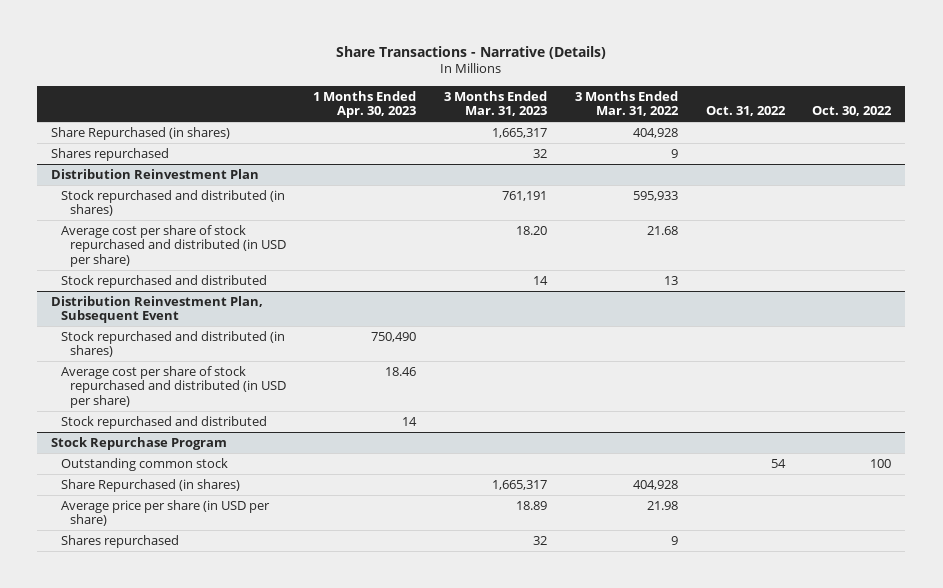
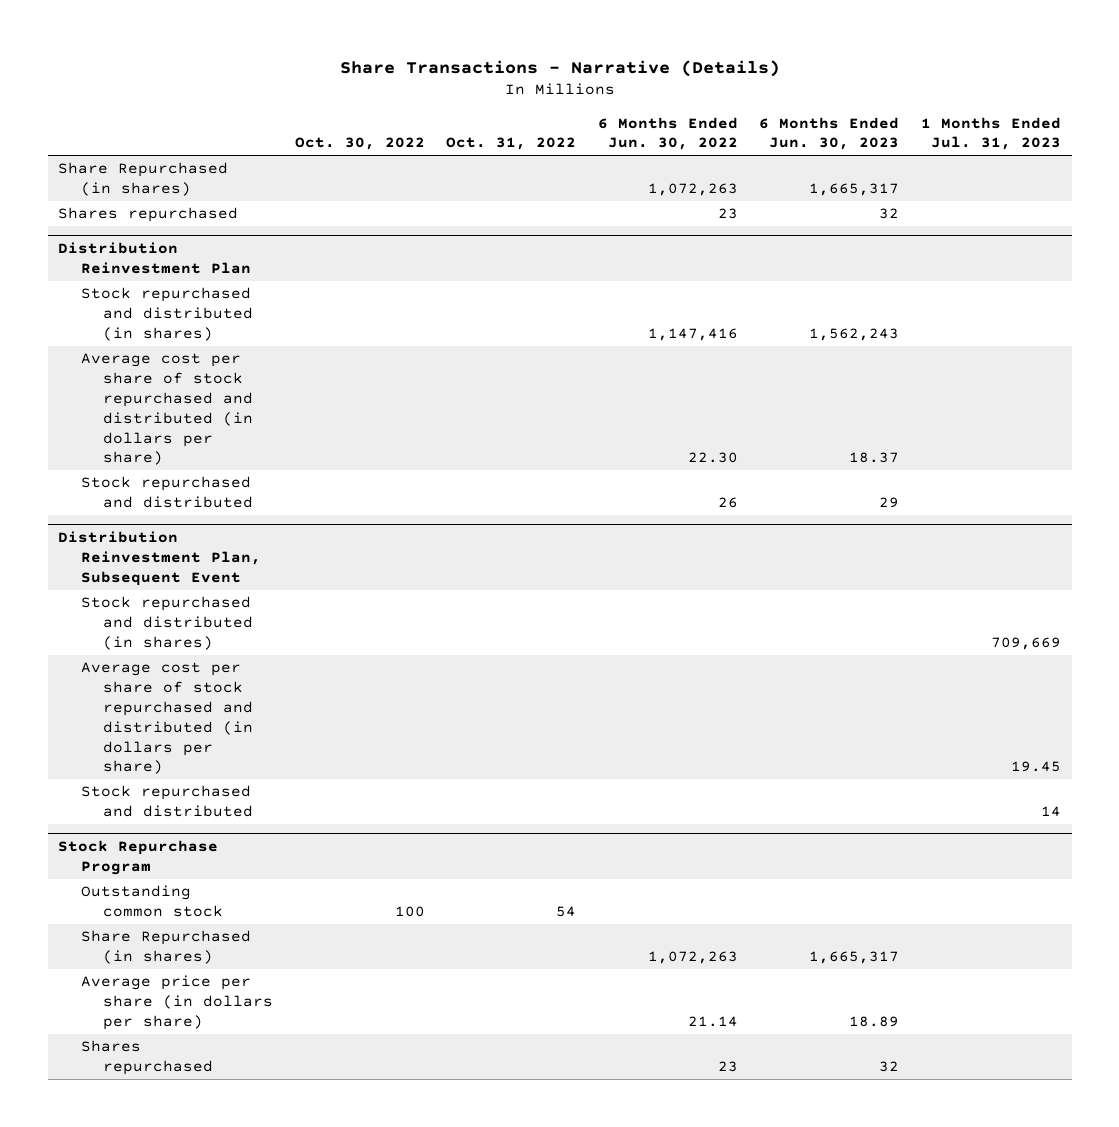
- | 1 Months Ended Apr. 30, 2023 | 3 Months Ended Mar. 31, 2023 | 3 Months Ended Mar. 31, 2022 | Oct. 31, 2022 | Oct. 30, 2022
+ | Oct. 30, 2022 | Oct. 31, 2022 | 6 Months Ended Jun. 30, 2022 | 6 Months Ended Jun. 30, 2023 | 1 Months Ended Jul. 31, 2023
@ Distribution Reinvestment Plan
- Average cost per share of stock repurchased and distributed (in USD per share) | | 18.20 | 21.68 | |
+ Average cost per share of stock repurchased and distributed (in dollars per share) | | | 22.30 | 18.37 |
@ Distribution Reinvestment Plan, Subsequent Event
- Average cost per share of stock repurchased and distributed (in USD per share) | 18.46 | | | |
+ Average cost per share of stock repurchased and distributed (in dollars per share) | | | | | 19.45
@ Stock Repurchase Program
- Average price per share (in USD per share) | | 18.89 | 21.98 | |
+ Average price per share (in dollars per share) | | | 21.14 | 18.89 |

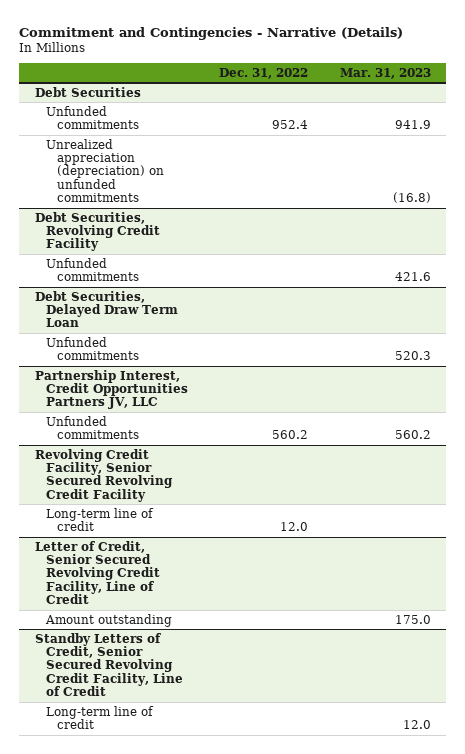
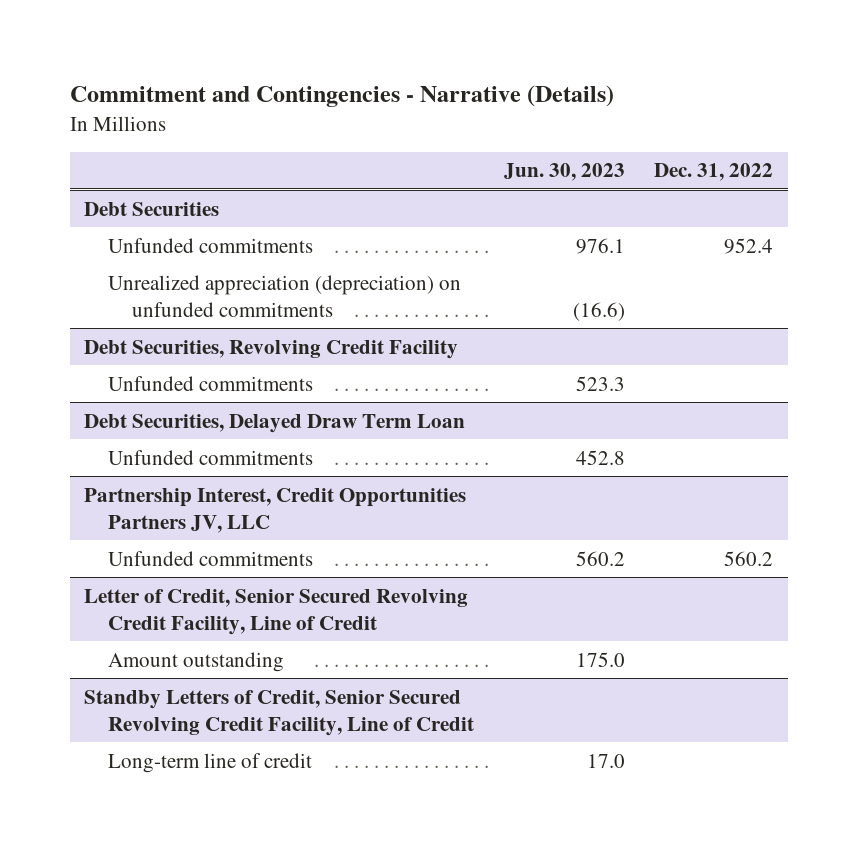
- | Dec. 31, 2022 | Mar. 31, 2023
+ | Jun. 30, 2023 | Dec. 31, 2022
- Revolving Credit Facility, Senior Secured Revolving Credit Facility
- Long-term line of credit | 12.0 |

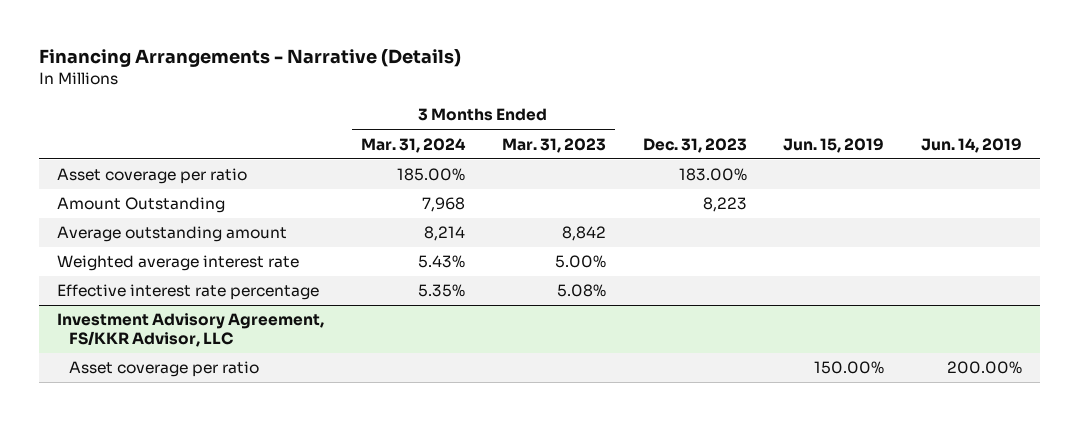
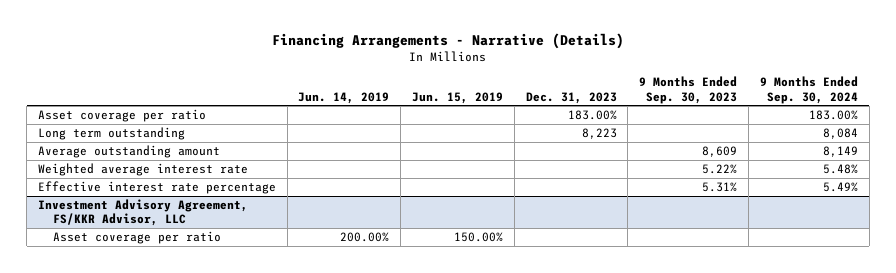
- | 3 Months Ended Mar. 31, 2024 | 3 Months Ended Mar. 31, 2023 | Dec. 31, 2023 | Jun. 15, 2019 | Jun. 14, 2019
+ | Jun. 14, 2019 | Jun. 15, 2019 | Dec. 31, 2023 | 9 Months Ended Sep. 30, 2023 | 9 Months Ended Sep. 30, 2024
- Amount Outstanding | 7,968 | | 8,223 | |
+ Long term outstanding | | | 8,223 | | 8,084

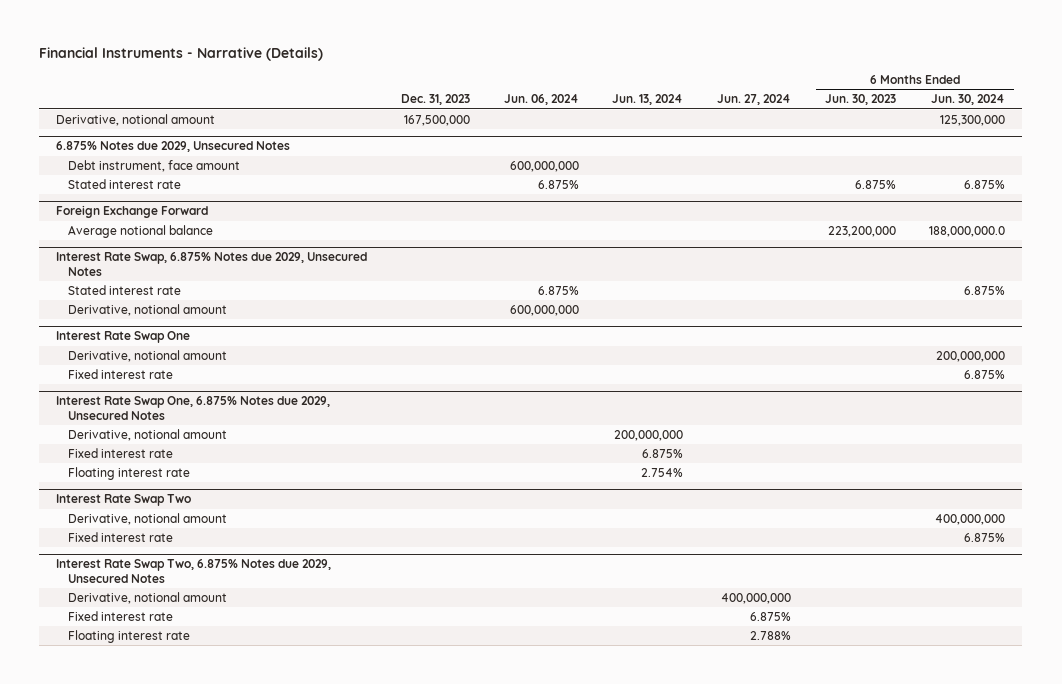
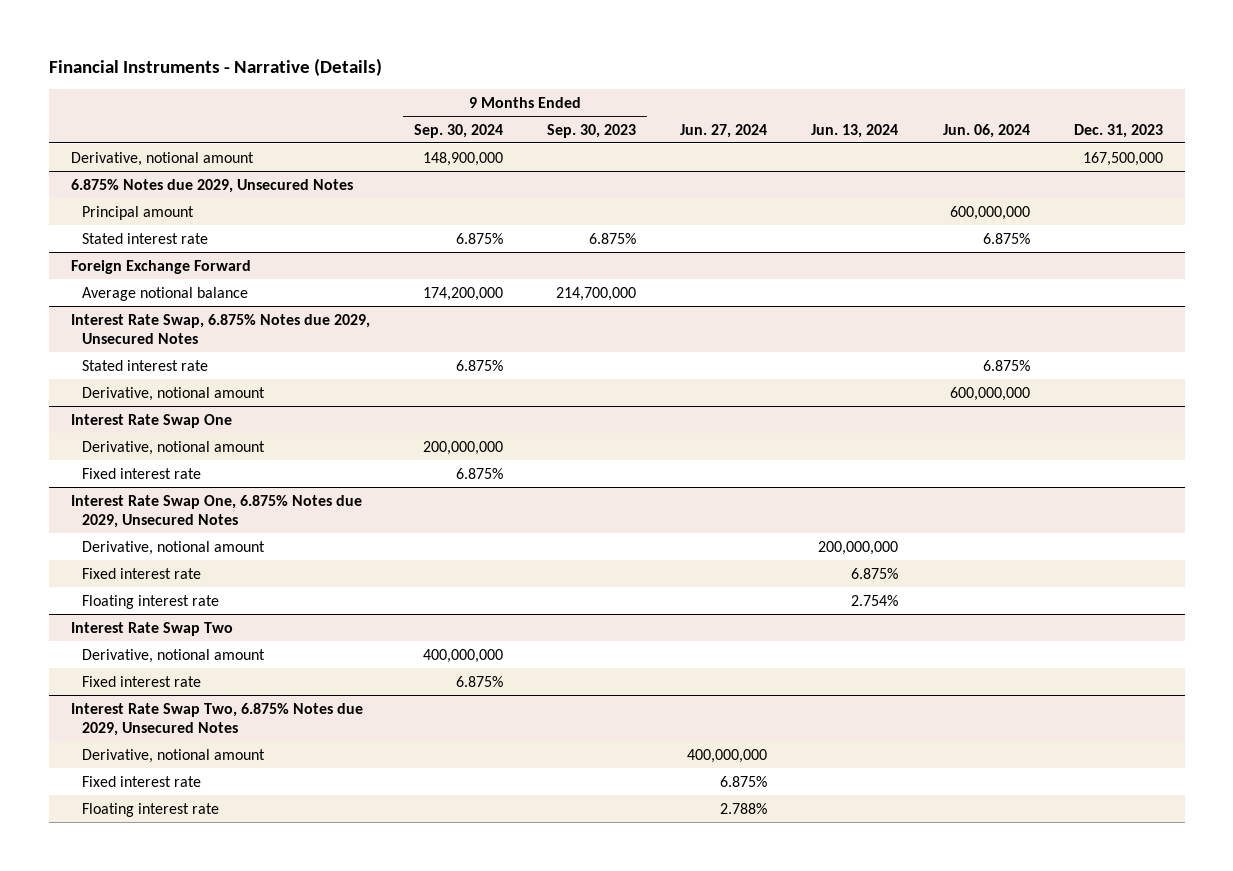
- | Dec. 31, 2023 | Jun. 06, 2024 | Jun. 13, 2024 | Jun. 27, 2024 | 6 Months Ended Jun. 30, 2023 | 6 Months Ended Jun. 30, 2024
+ | 9 Months Ended Sep. 30, 2024 | 9 Months Ended Sep. 30, 2023 | Jun. 27, 2024 | Jun. 13, 2024 | Jun. 06, 2024 | Dec. 31, 2023
@ 6.875% Notes due 2029, Unsecured Notes
- Debt instrument, face amount | | 600,000,000 | | | |
+ Principal amount | | | | | 600,000,000 |

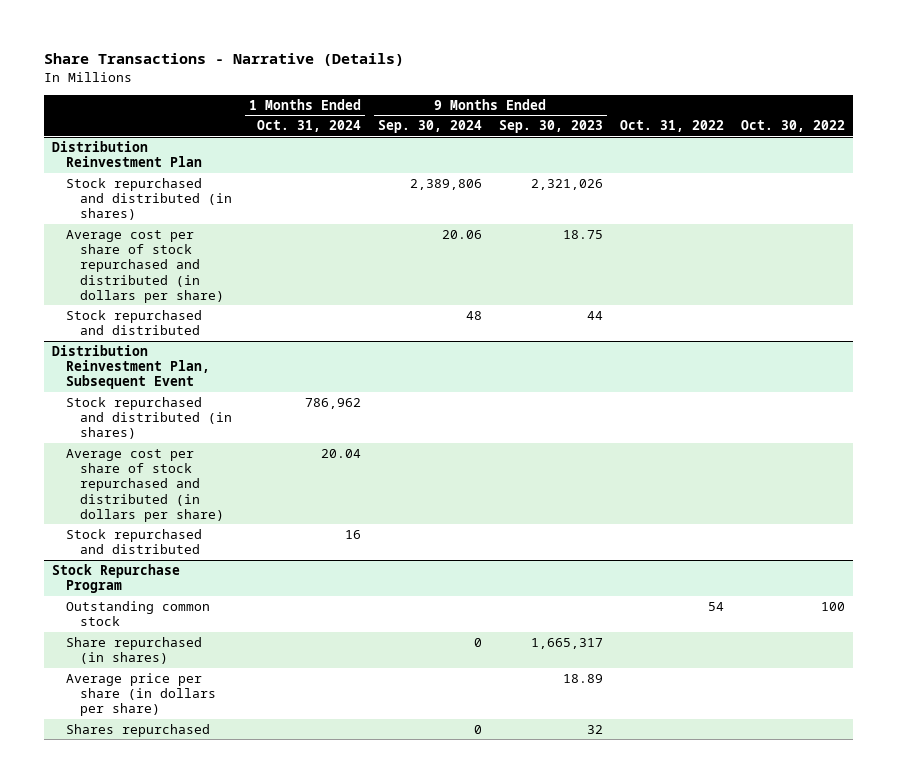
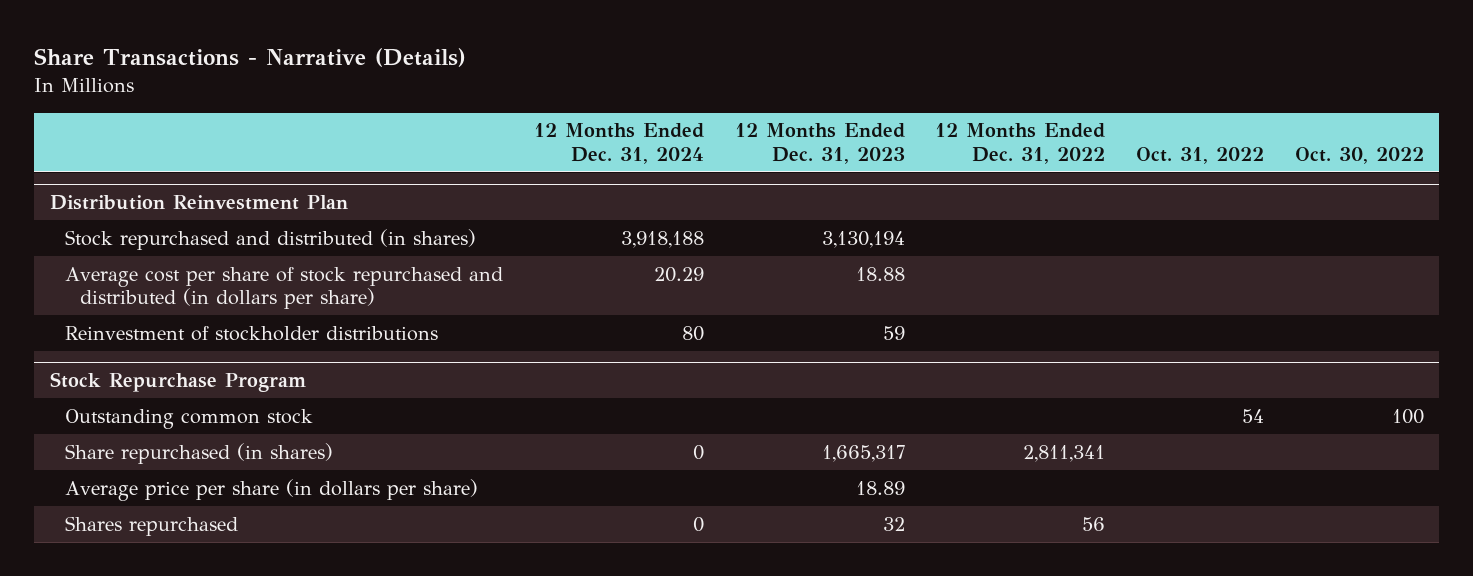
- | 1 Months Ended Oct. 31, 2024 | 9 Months Ended Sep. 30, 2024 | 9 Months Ended Sep. 30, 2023 | Oct. 31, 2022 | Oct. 30, 2022
+ | 12 Months Ended Dec. 31, 2024 | 12 Months Ended Dec. 31, 2023 | 12 Months Ended Dec. 31, 2022 | Oct. 31, 2022 | Oct. 30, 2022
@ Distribution Reinvestment Plan
- Stock repurchased and distributed | | 48 | 44 | |
- Distribution Reinvestment Plan, Subsequent Event
- Stock repurchased and distributed (in shares) | 786,962 | | | |
- Average cost per share of stock repurchased and distributed (in dollars per share) | 20.04 | | | |
- Stock repurchased and distributed | 16 | | | |
@ Distribution Reinvestment Plan
+ Reinvestment of stockholder distributions | 80 | 59 | | |

